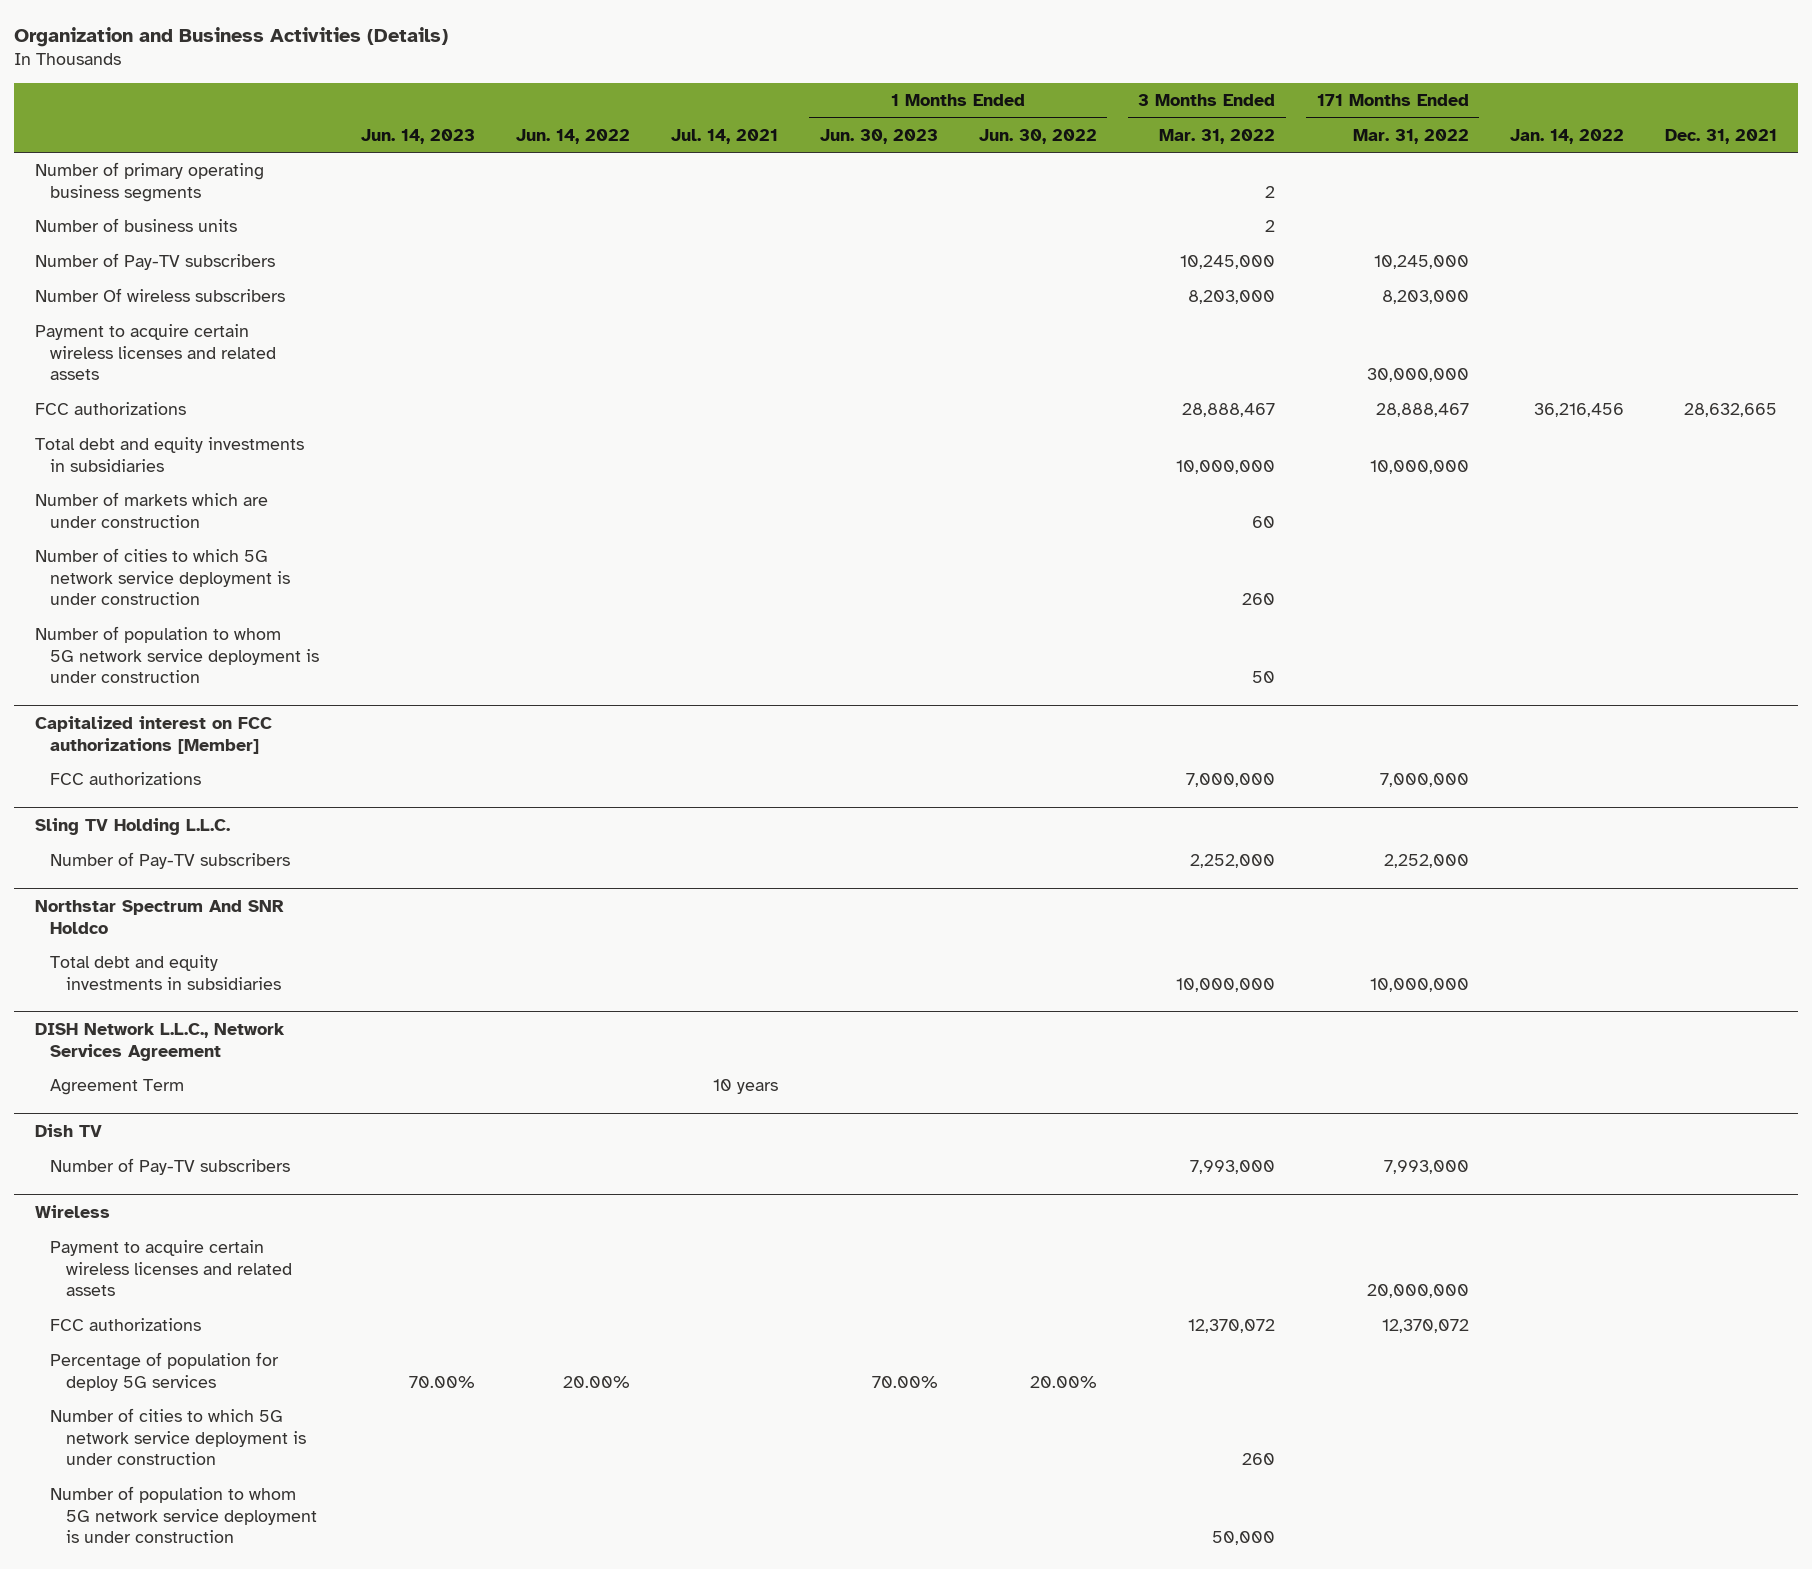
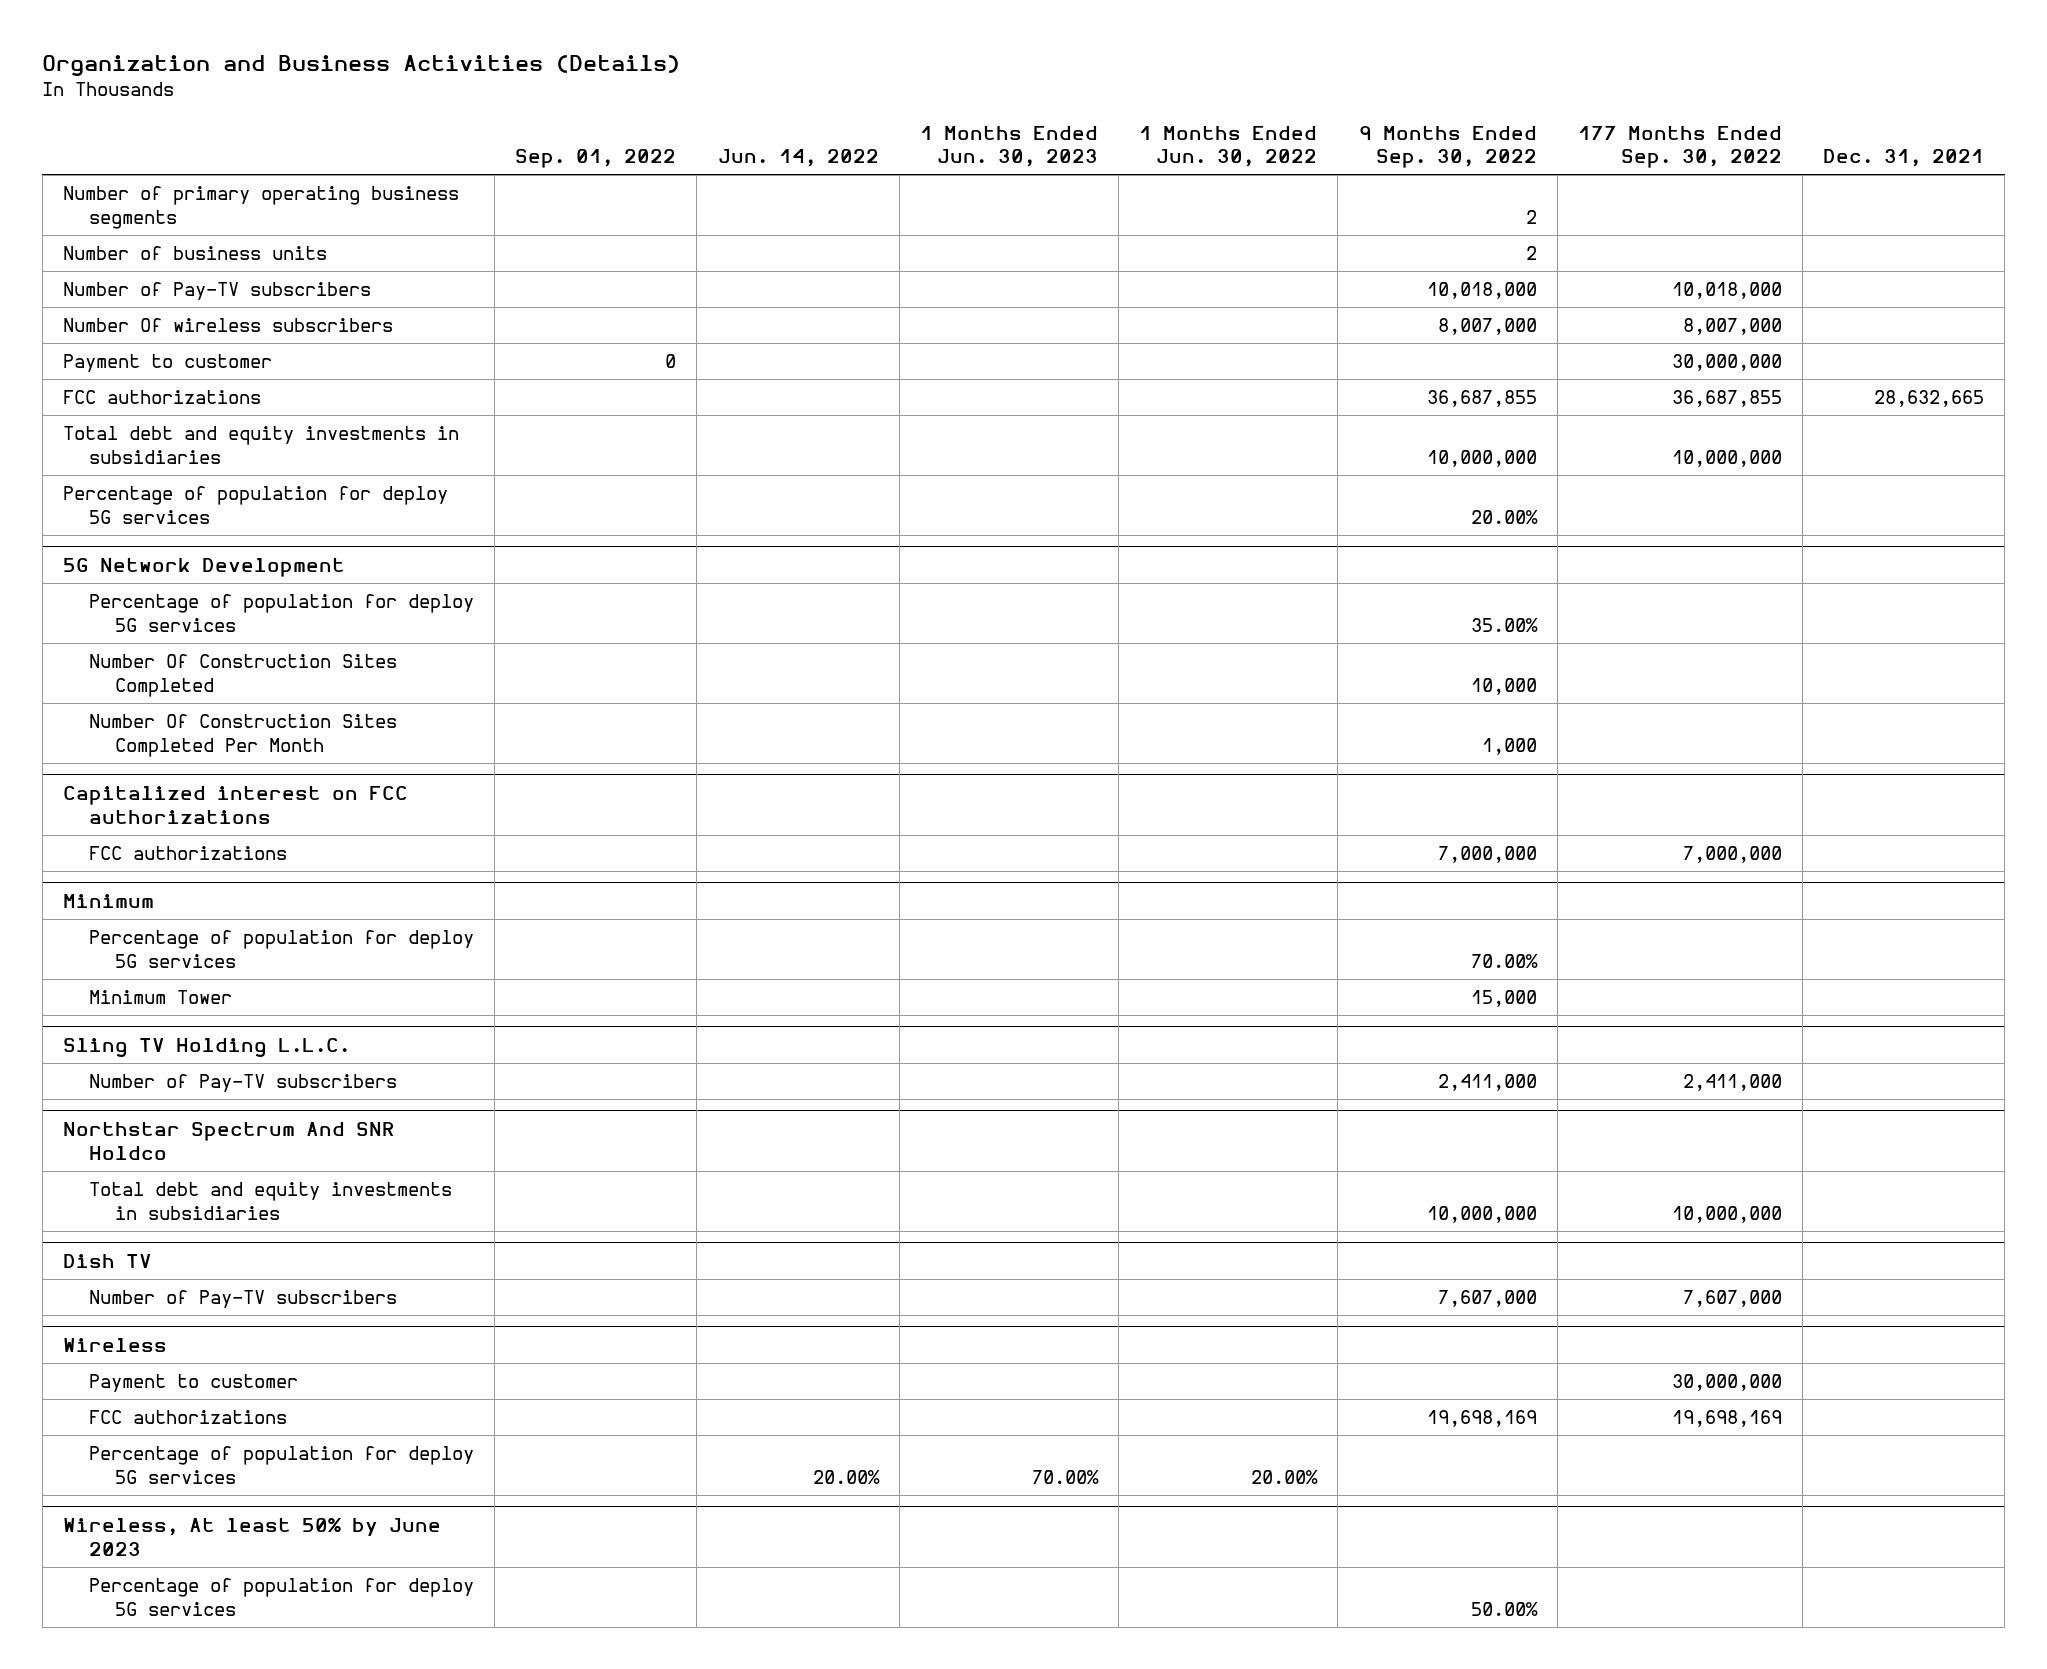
- | Jun. 14, 2023 | Jun. 14, 2022 | Jul. 14, 2021 | 1 Months Ended Jun. 30, 2023 | 1 Months Ended Jun. 30, 2022 | 3 Months Ended Mar. 31, 2022 | 171 Months Ended Mar. 31, 2022 | Jan. 14, 2022 | Dec. 31, 2021
+ | Sep. 01, 2022 | Jun. 14, 2022 | 1 Months Ended Jun. 30, 2023 | 1 Months Ended Jun. 30, 2022 | 9 Months Ended Sep. 30, 2022 | 177 Months Ended Sep. 30, 2022 | Dec. 31, 2021
- Payment to acquire certain wireless licenses and related assets | | | | | | | 30,000,000 | |
+ Payment to customer | 0 | | | | | 30,000,000 |
- Number of markets which are under construction | | | | | | 60 | | |
- Number of cities to which 5G network service deployment is under construction | | | | | | 260 | | |
- Number of population to whom 5G network service deployment is under construction | | | | | | 50 | | |
- Capitalized interest on FCC authorizations [Member]
+ Percentage of population for deploy 5G services | | | | | 20.00% | |
+ 5G Network Development
+ Percentage of population for deploy 5G services | | | | | 35.00% | |
+ Number Of Construction Sites Completed | | | | | 10,000 | |
+ Number Of Construction Sites Completed Per Month | | | | | 1,000 | |
+ Capitalized interest on FCC authorizations
+ Minimum
+ Percentage of population for deploy 5G services | | | | | 70.00% | |
+ Minimum Tower | | | | | 15,000 | |
- DISH Network L.L.C., Network Services Agreement
- Agreement Term | | | 10 years | | | | | |
@ Wireless
- Payment to acquire certain wireless licenses and related assets | | | | | | | 20,000,000 | |
+ Payment to customer | | | | | | 30,000,000 |
- Number of cities to which 5G network service deployment is under construction | | | | | | 260 | | |
- Number of population to whom 5G network service deployment is under construction | | | | | | 50,000 | | |
+ Wireless, At least 50% by June 2023
+ Percentage of population for deploy 5G services | | | | | 50.00% | |

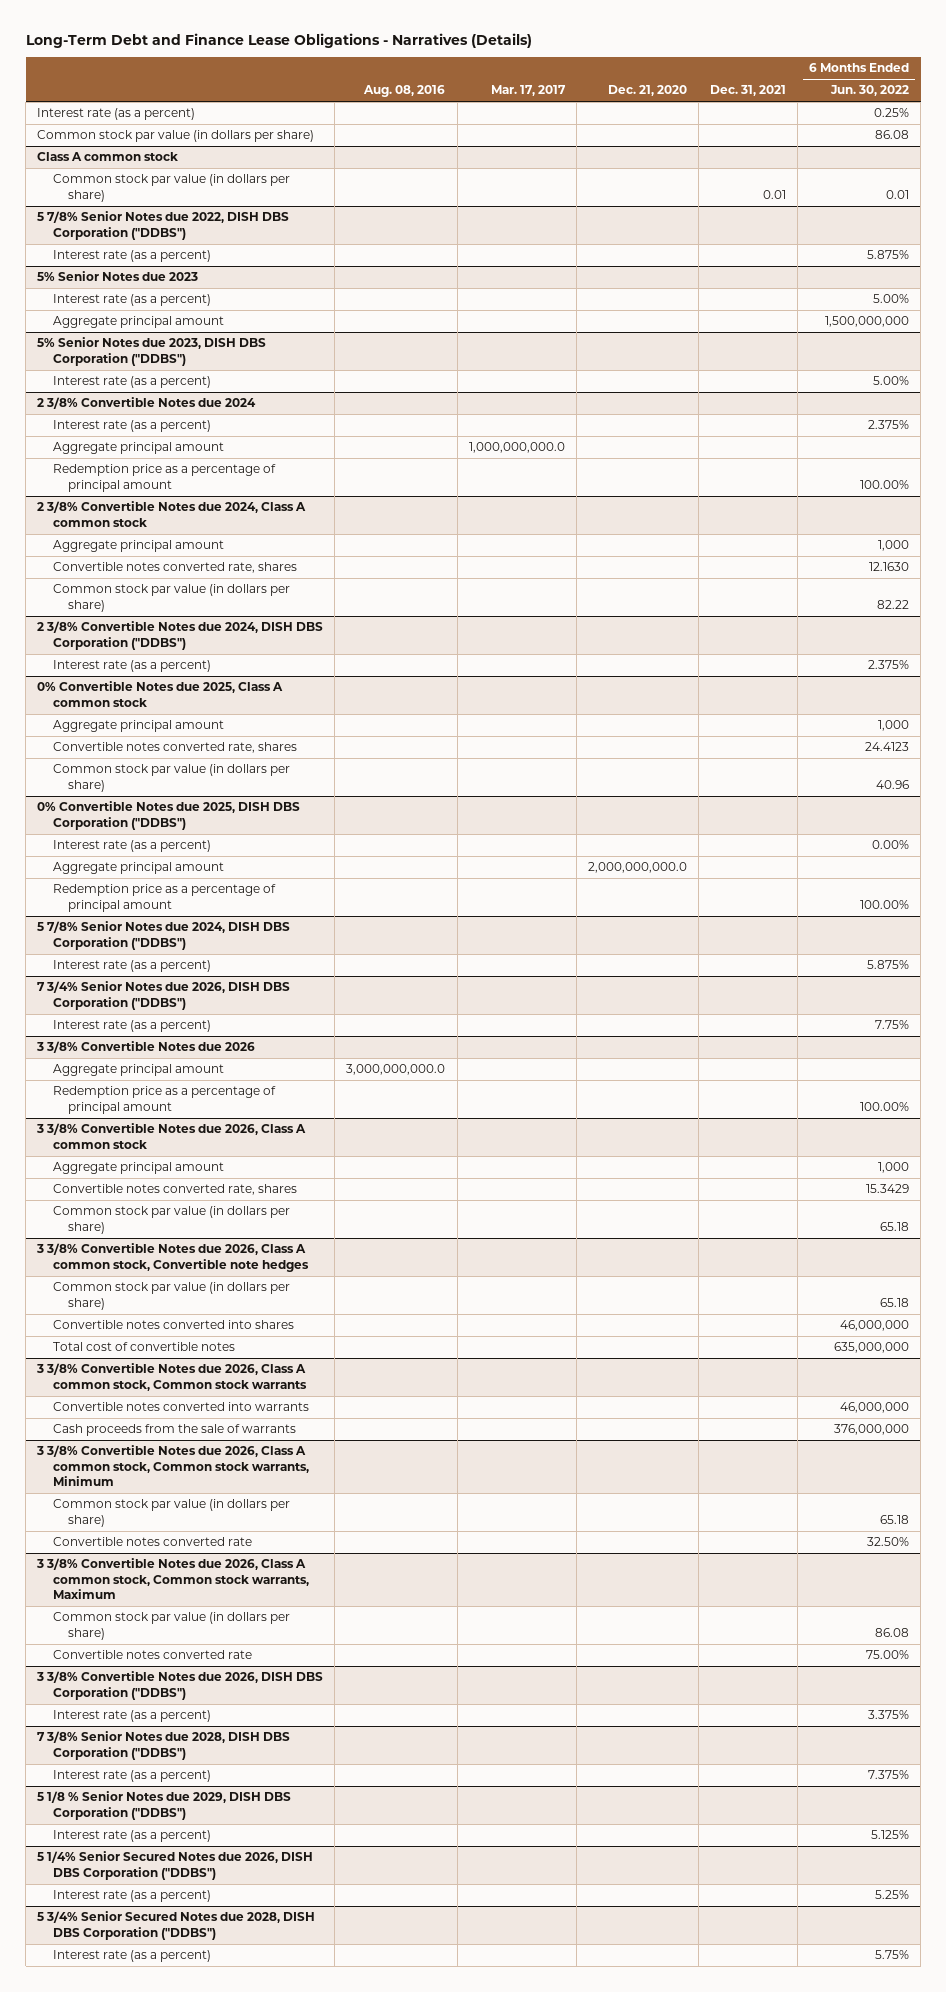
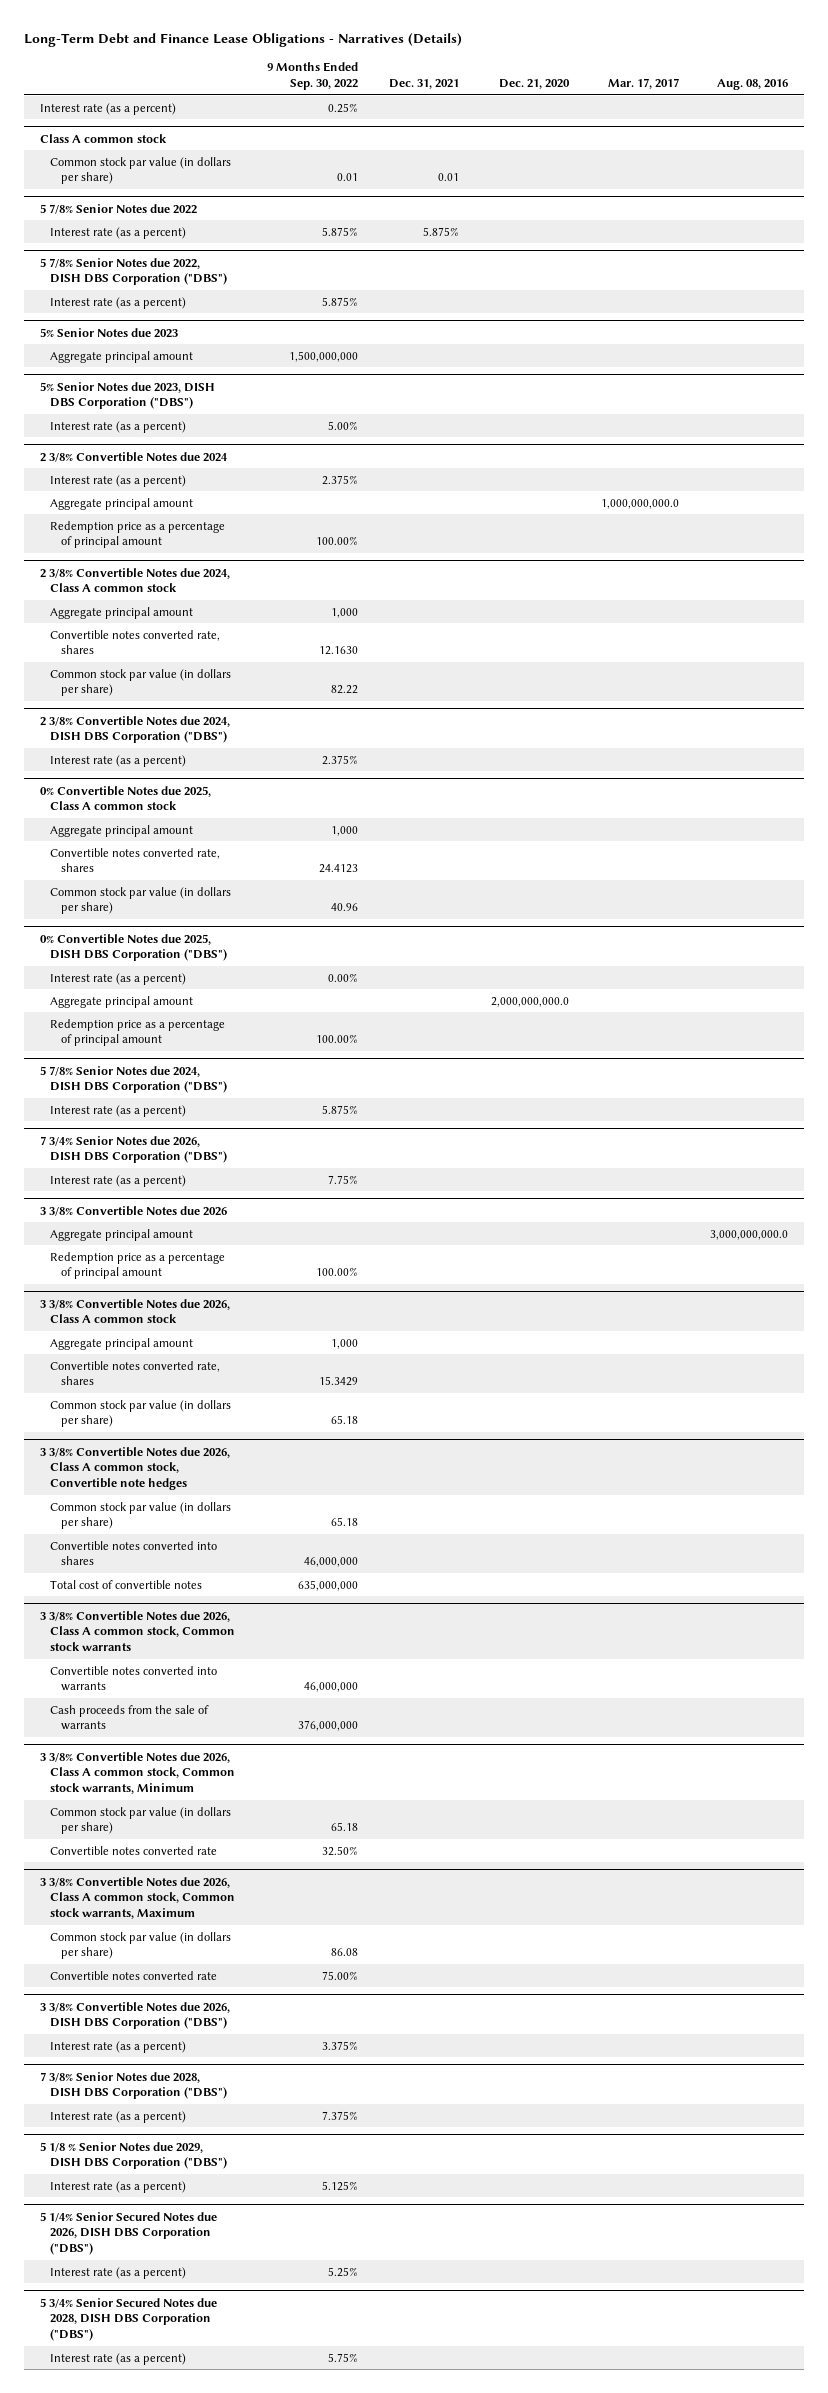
- | Aug. 08, 2016 | Mar. 17, 2017 | Dec. 21, 2020 | Dec. 31, 2021 | 6 Months Ended Jun. 30, 2022
+ | 9 Months Ended Sep. 30, 2022 | Dec. 31, 2021 | Dec. 21, 2020 | Mar. 17, 2017 | Aug. 08, 2016
- Common stock par value (in dollars per share) | | | | | 86.08
- 5 7/8% Senior Notes due 2022, DISH DBS Corporation ("DDBS")
+ 5 7/8% Senior Notes due 2022
+ Interest rate (as a percent) | 5.875% | 5.875% | | |
+ 5 7/8% Senior Notes due 2022, DISH DBS Corporation ("DBS")
@ 5% Senior Notes due 2023
- Interest rate (as a percent) | | | | | 5.00%
- 5% Senior Notes due 2023, DISH DBS Corporation ("DDBS")
+ 5% Senior Notes due 2023, DISH DBS Corporation ("DBS")
- 2 3/8% Convertible Notes due 2024, DISH DBS Corporation ("DDBS")
+ 2 3/8% Convertible Notes due 2024, DISH DBS Corporation ("DBS")
- 0% Convertible Notes due 2025, DISH DBS Corporation ("DDBS")
+ 0% Convertible Notes due 2025, DISH DBS Corporation ("DBS")
- 5 7/8% Senior Notes due 2024, DISH DBS Corporation ("DDBS")
+ 5 7/8% Senior Notes due 2024, DISH DBS Corporation ("DBS")
- 7 3/4% Senior Notes due 2026, DISH DBS Corporation ("DDBS")
+ 7 3/4% Senior Notes due 2026, DISH DBS Corporation ("DBS")
- 3 3/8% Convertible Notes due 2026, DISH DBS Corporation ("DDBS")
+ 3 3/8% Convertible Notes due 2026, DISH DBS Corporation ("DBS")
- 7 3/8% Senior Notes due 2028, DISH DBS Corporation ("DDBS")
+ 7 3/8% Senior Notes due 2028, DISH DBS Corporation ("DBS")
- 5 1/8 % Senior Notes due 2029, DISH DBS Corporation ("DDBS")
+ 5 1/8 % Senior Notes due 2029, DISH DBS Corporation ("DBS")
- 5 1/4% Senior Secured Notes due 2026, DISH DBS Corporation ("DDBS")
+ 5 1/4% Senior Secured Notes due 2026, DISH DBS Corporation ("DBS")
- 5 3/4% Senior Secured Notes due 2028, DISH DBS Corporation ("DDBS")
+ 5 3/4% Senior Secured Notes due 2028, DISH DBS Corporation ("DBS")

